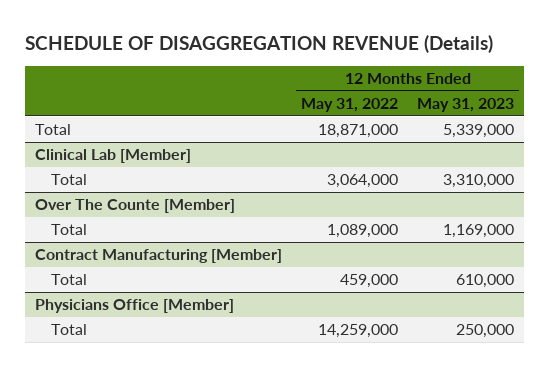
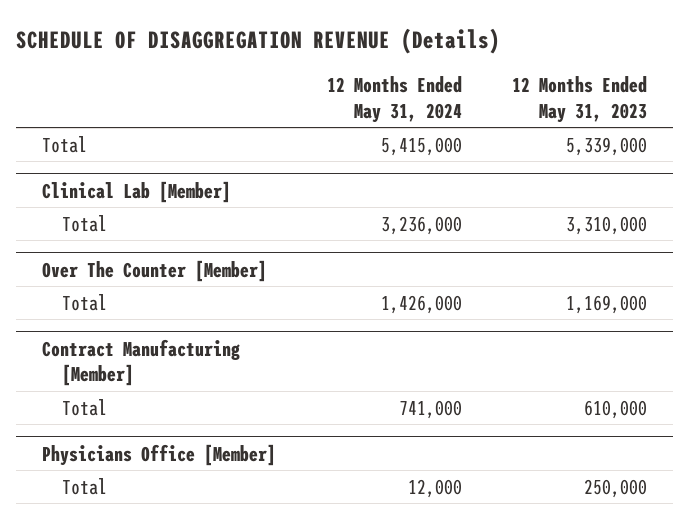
- | 12 Months Ended May 31, 2022 | 12 Months Ended May 31, 2023
+ | 12 Months Ended May 31, 2024 | 12 Months Ended May 31, 2023
- Over The Counte [Member]
+ Over The Counter [Member]

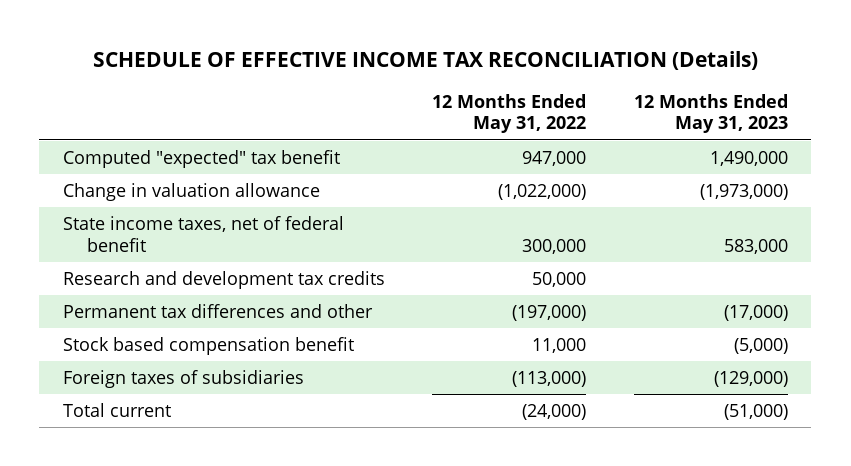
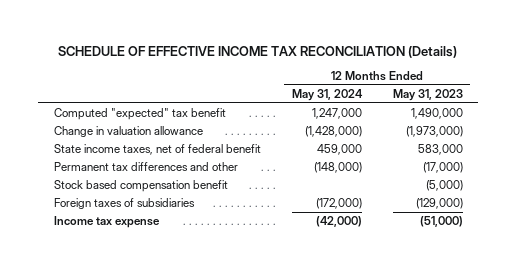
- | 12 Months Ended May 31, 2022 | 12 Months Ended May 31, 2023
+ | 12 Months Ended May 31, 2024 | 12 Months Ended May 31, 2023
- Research and development tax credits | 50,000 |
- Total current | (24,000) | (51,000)
+ Income tax expense | (42,000) | (51,000)

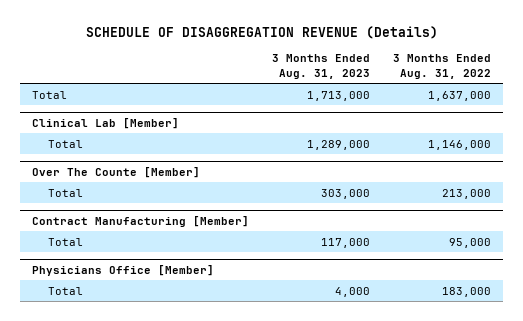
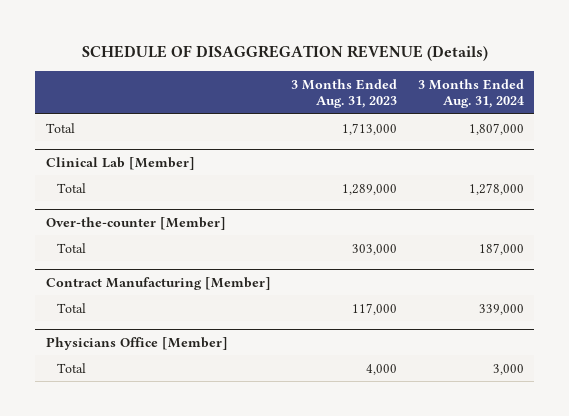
- | 3 Months Ended Aug. 31, 2023 | 3 Months Ended Aug. 31, 2022
+ | 3 Months Ended Aug. 31, 2023 | 3 Months Ended Aug. 31, 2024
- Over The Counte [Member]
+ Over-the-counter [Member]

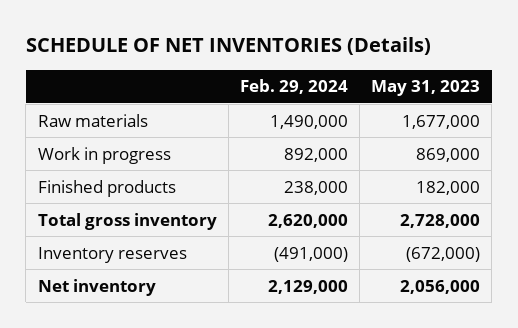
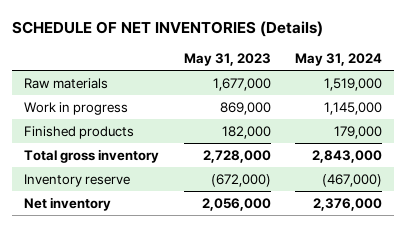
- | Feb. 29, 2024 | May 31, 2023
+ | May 31, 2023 | May 31, 2024
- Inventory reserves | (491,000) | (672,000)
+ Inventory reserve | (672,000) | (467,000)

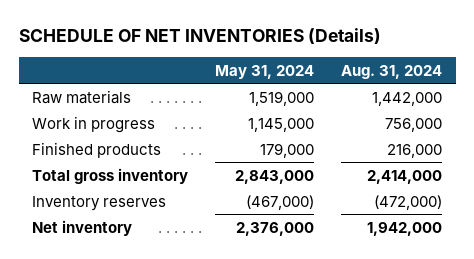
- | May 31, 2023 | May 31, 2024
+ | May 31, 2024 | Aug. 31, 2024
- Inventory reserve | (672,000) | (467,000)
+ Inventory reserves | (467,000) | (472,000)

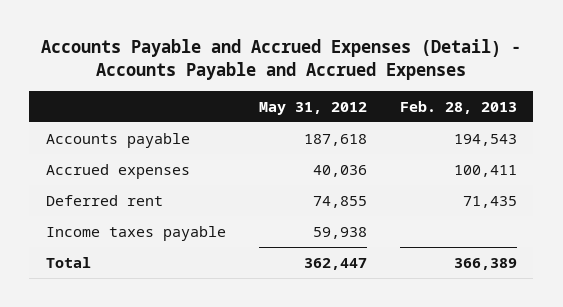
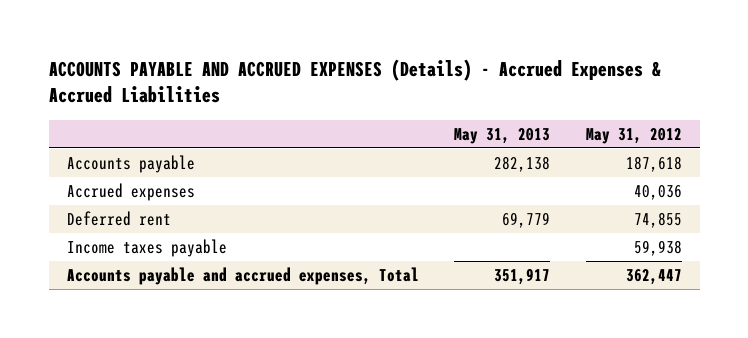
- Accounts Payable and Accrued Expenses (Detail) - Accounts Payable and Accrued Expenses
+ ACCOUNTS PAYABLE AND ACCRUED EXPENSES (Details) - Accrued Expenses & Accrued Liabilities
- | May 31, 2012 | Feb. 28, 2013
+ | May 31, 2013 | May 31, 2012
- Total | 362,447 | 366,389
+ Accounts payable and accrued expenses, Total | 351,917 | 362,447

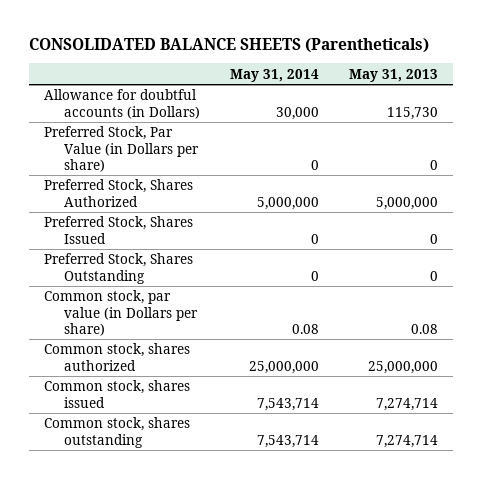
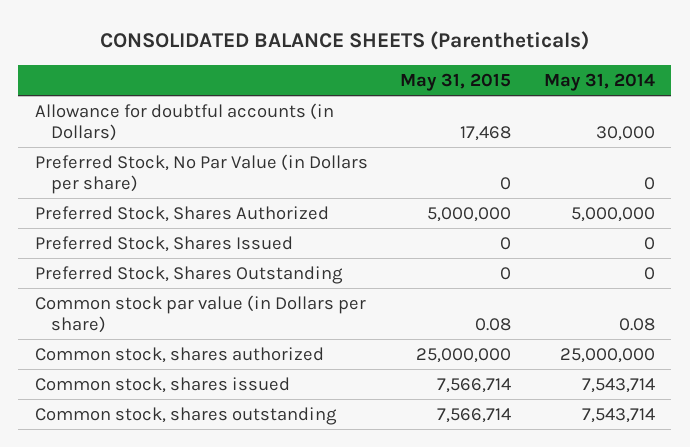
- | May 31, 2014 | May 31, 2013
+ | May 31, 2015 | May 31, 2014
- Preferred Stock, Par Value (in Dollars per share) | 0 | 0
+ Preferred Stock, No Par Value (in Dollars per share) | 0 | 0
- Common stock, par value (in Dollars per share) | 0.08 | 0.08
+ Common stock par value (in Dollars per share) | 0.08 | 0.08

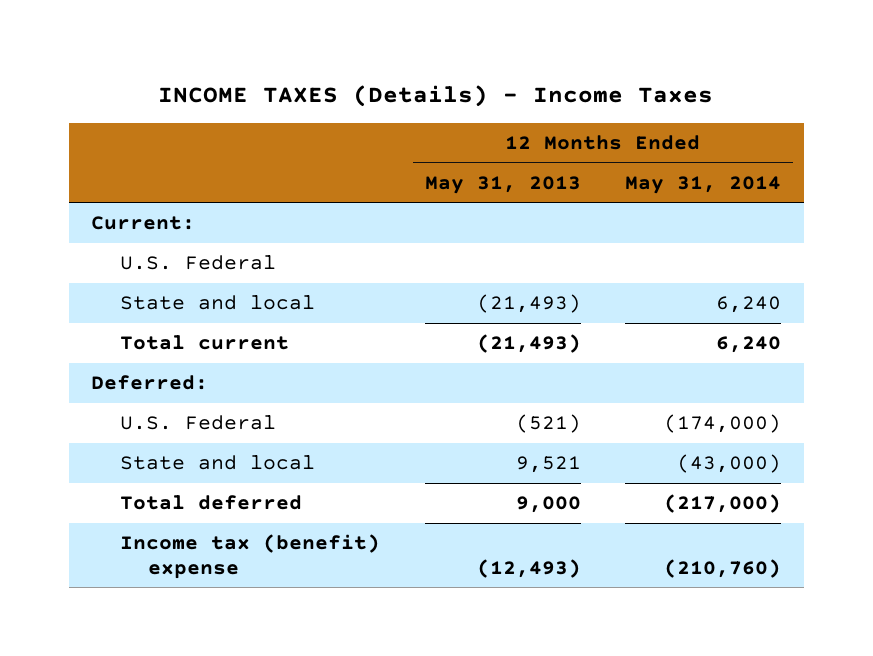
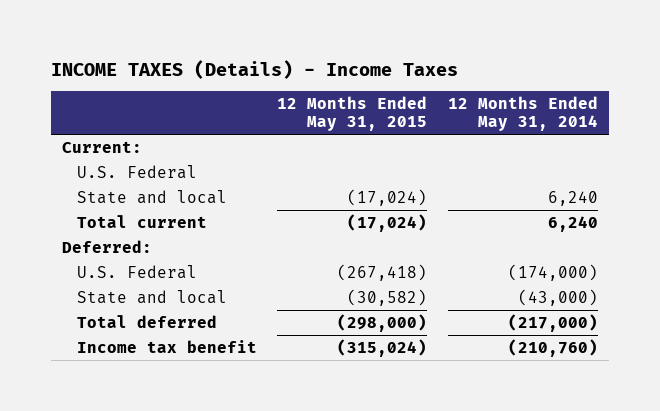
- | 12 Months Ended May 31, 2013 | 12 Months Ended May 31, 2014
+ | 12 Months Ended May 31, 2015 | 12 Months Ended May 31, 2014
- Income tax (benefit) expense | (12,493) | (210,760)
+ Income tax benefit | (315,024) | (210,760)

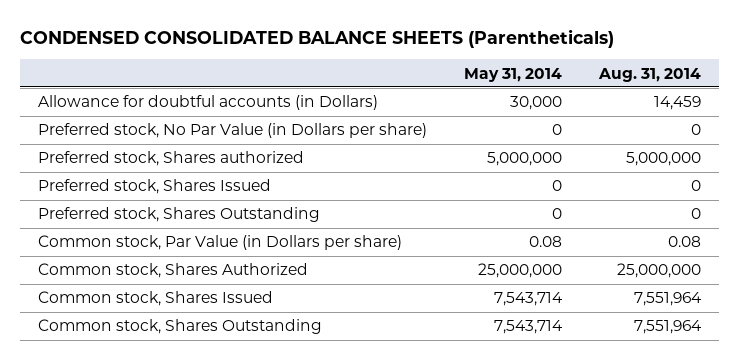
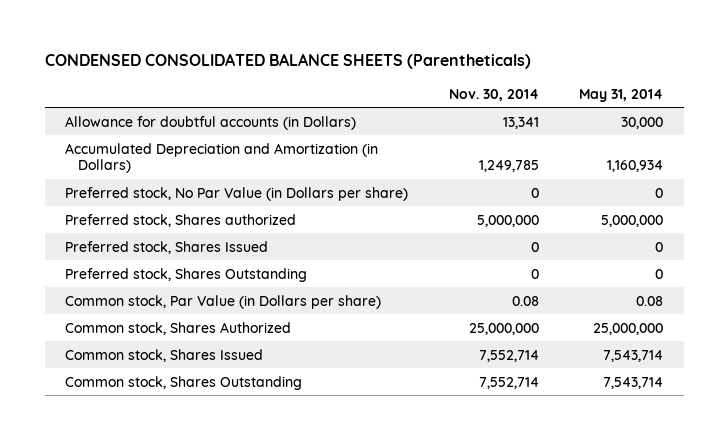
- | May 31, 2014 | Aug. 31, 2014
+ | Nov. 30, 2014 | May 31, 2014
+ Accumulated Depreciation and Amortization (in Dollars) | 1,249,785 | 1,160,934

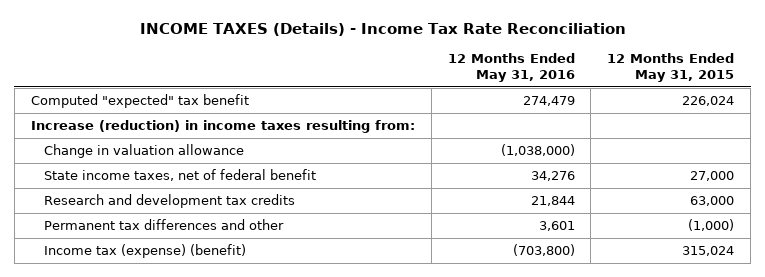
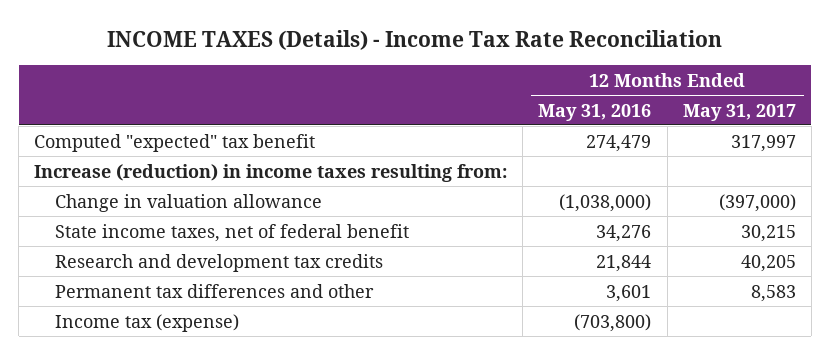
- | 12 Months Ended May 31, 2016 | 12 Months Ended May 31, 2015
+ | 12 Months Ended May 31, 2016 | 12 Months Ended May 31, 2017
- Income tax (expense) (benefit) | (703,800) | 315,024
+ Income tax (expense) | (703,800) |

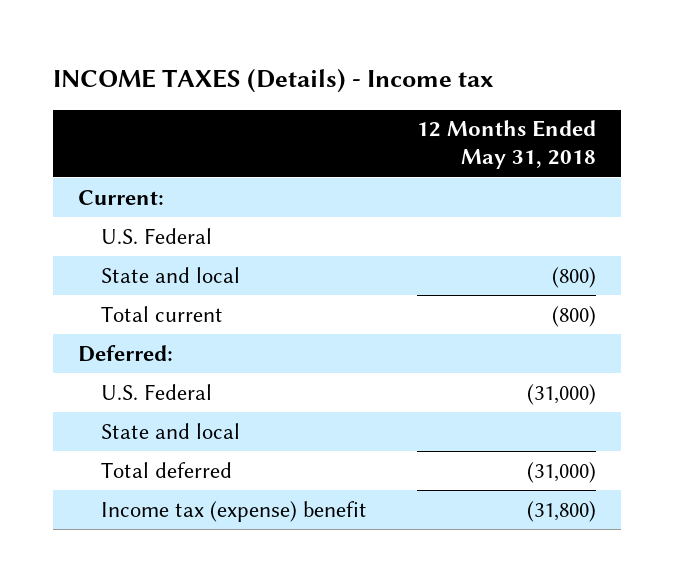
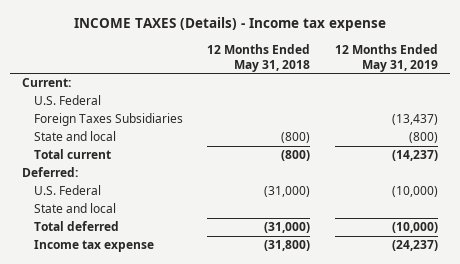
- INCOME TAXES (Details) - Income tax
+ INCOME TAXES (Details) - Income tax expense
- | 12 Months Ended May 31, 2018
+ | 12 Months Ended May 31, 2018 | 12 Months Ended May 31, 2019
+ Foreign Taxes Subsidiaries | | (13,437)
- Income tax (expense) benefit | (31,800)
+ Income tax expense | (31,800) | (24,237)

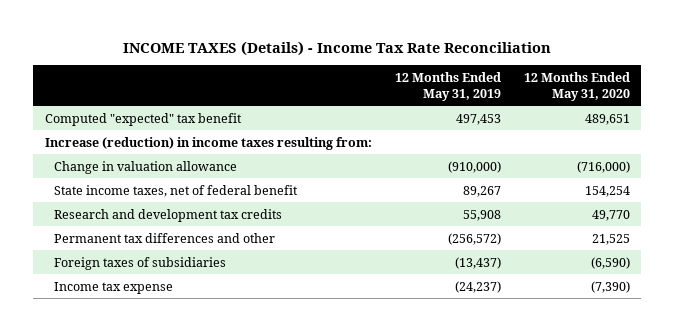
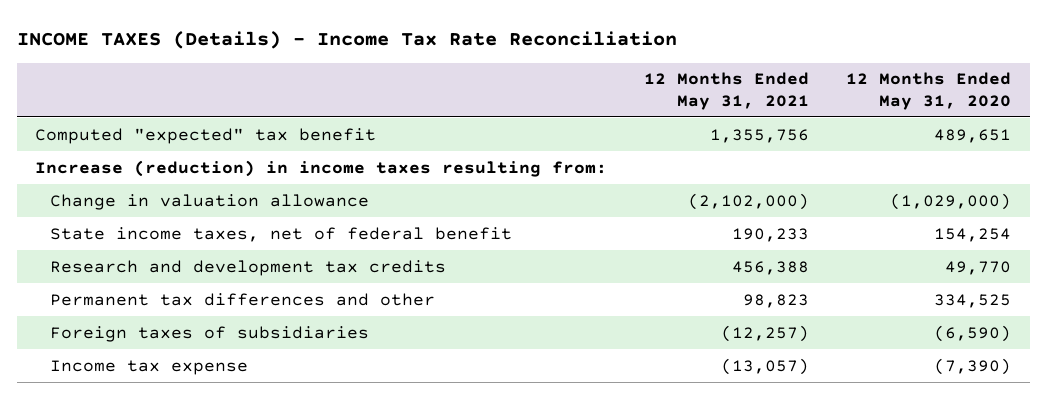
- | 12 Months Ended May 31, 2019 | 12 Months Ended May 31, 2020
+ | 12 Months Ended May 31, 2021 | 12 Months Ended May 31, 2020
- Change in valuation allowance | (910,000) | (716,000)
+ Change in valuation allowance | (2,102,000) | (1,029,000)
- Permanent tax differences and other | (256,572) | 21,525
+ Permanent tax differences and other | 98,823 | 334,525

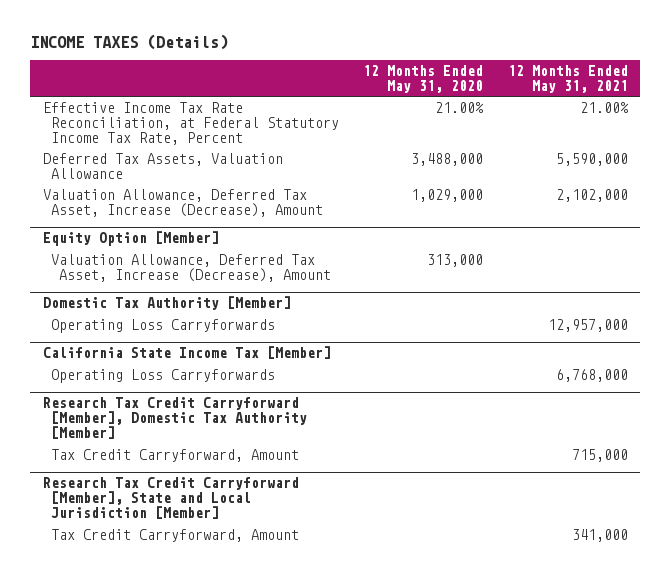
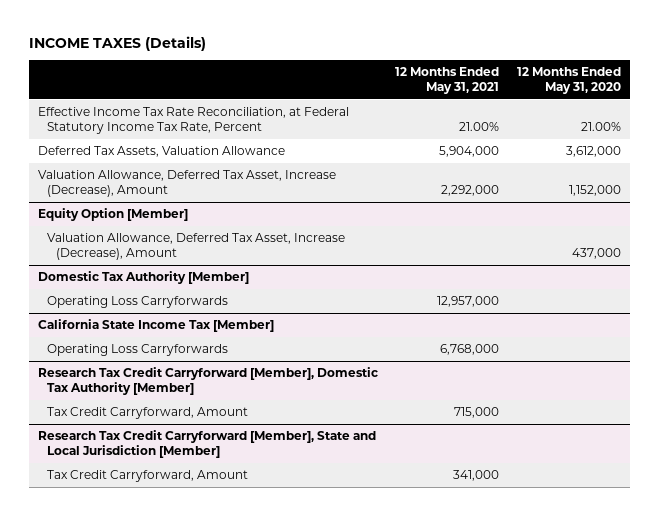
- | 12 Months Ended May 31, 2020 | 12 Months Ended May 31, 2021
+ | 12 Months Ended May 31, 2021 | 12 Months Ended May 31, 2020
- Deferred Tax Assets, Valuation Allowance | 3,488,000 | 5,590,000
- Valuation Allowance, Deferred Tax Asset, Increase (Decrease), Amount | 1,029,000 | 2,102,000
+ Deferred Tax Assets, Valuation Allowance | 5,904,000 | 3,612,000
+ Valuation Allowance, Deferred Tax Asset, Increase (Decrease), Amount | 2,292,000 | 1,152,000
@ Equity Option [Member]
- Valuation Allowance, Deferred Tax Asset, Increase (Decrease), Amount | 313,000 |
+ Valuation Allowance, Deferred Tax Asset, Increase (Decrease), Amount | | 437,000

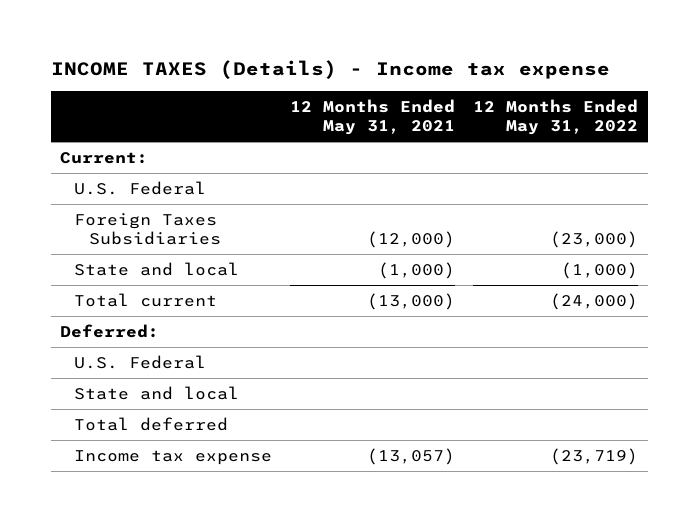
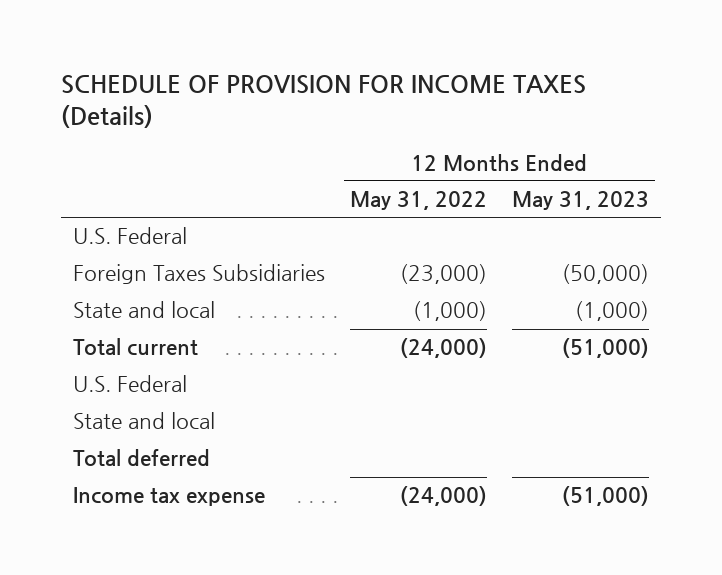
- INCOME TAXES (Details) - Income tax expense
+ SCHEDULE OF PROVISION FOR INCOME TAXES (Details)
- | 12 Months Ended May 31, 2021 | 12 Months Ended May 31, 2022
+ | 12 Months Ended May 31, 2022 | 12 Months Ended May 31, 2023
- Current:
- Deferred:
- Income tax expense | (13,057) | (23,719)
+ Income tax expense | (24,000) | (51,000)

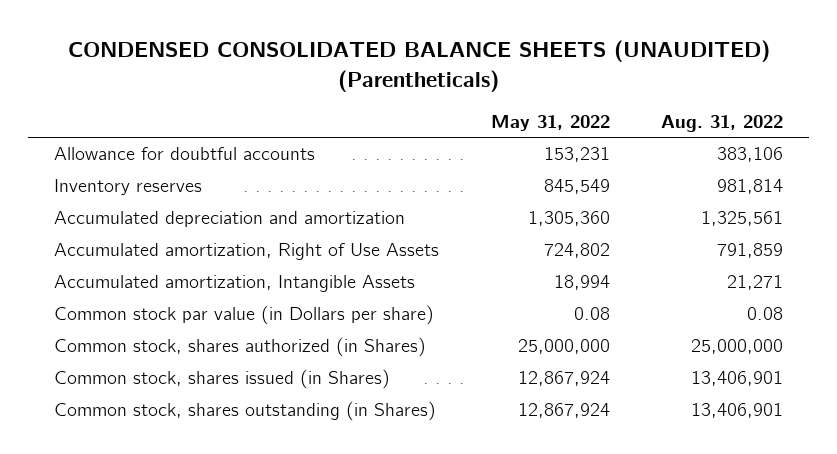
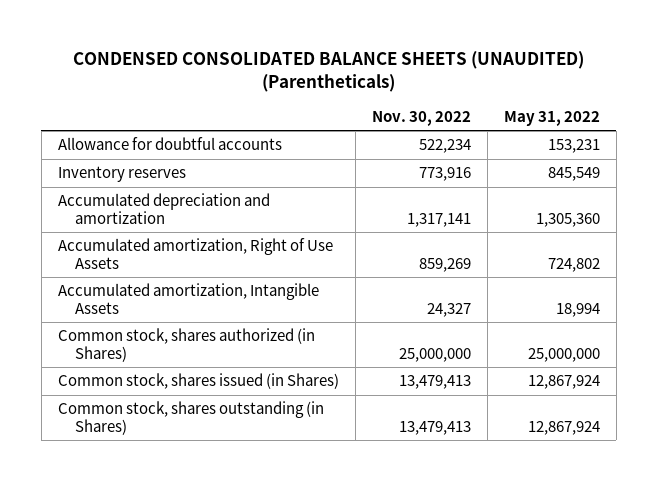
- | May 31, 2022 | Aug. 31, 2022
+ | Nov. 30, 2022 | May 31, 2022
- Common stock par value (in Dollars per share) | 0.08 | 0.08

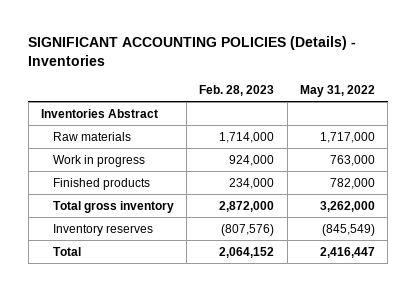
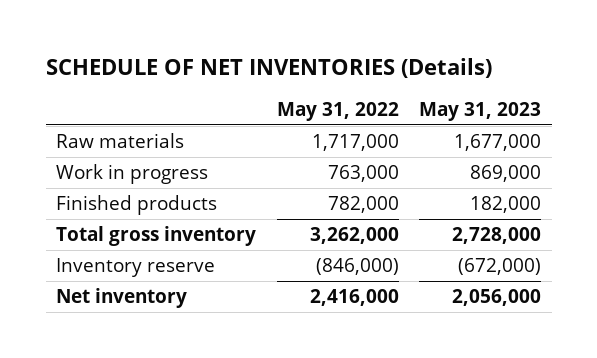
- SIGNIFICANT ACCOUNTING POLICIES (Details) - Inventories
+ SCHEDULE OF NET INVENTORIES (Details)
- | Feb. 28, 2023 | May 31, 2022
+ | May 31, 2022 | May 31, 2023
- Inventories Abstract
- Inventory reserves | (807,576) | (845,549)
- Total | 2,064,152 | 2,416,447
+ Inventory reserve | (846,000) | (672,000)
+ Net inventory | 2,416,000 | 2,056,000

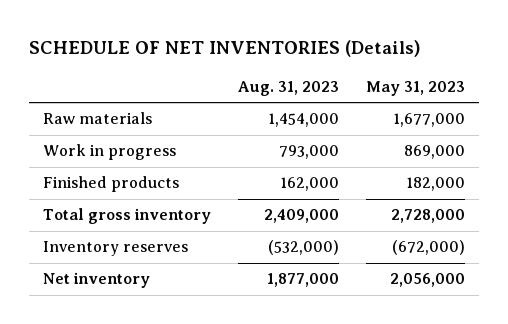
- | May 31, 2022 | May 31, 2023
+ | Aug. 31, 2023 | May 31, 2023
- Inventory reserve | (846,000) | (672,000)
+ Inventory reserves | (532,000) | (672,000)

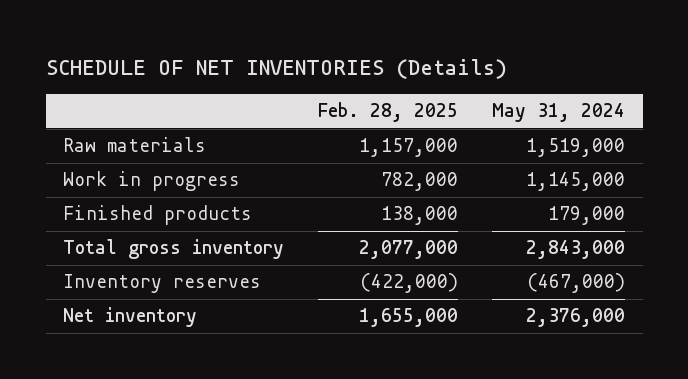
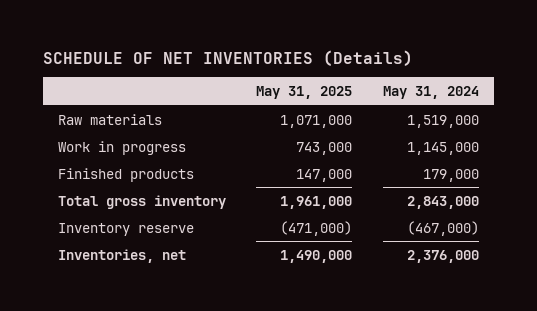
- | Feb. 28, 2025 | May 31, 2024
+ | May 31, 2025 | May 31, 2024
- Inventory reserves | (422,000) | (467,000)
- Net inventory | 1,655,000 | 2,376,000
+ Inventory reserve | (471,000) | (467,000)
+ Inventories, net | 1,490,000 | 2,376,000

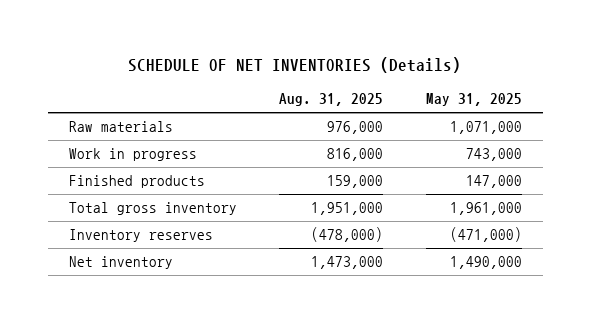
- | May 31, 2025 | May 31, 2024
+ | Aug. 31, 2025 | May 31, 2025
- Inventory reserve | (471,000) | (467,000)
- Inventories, net | 1,490,000 | 2,376,000
+ Inventory reserves | (478,000) | (471,000)
+ Net inventory | 1,473,000 | 1,490,000

